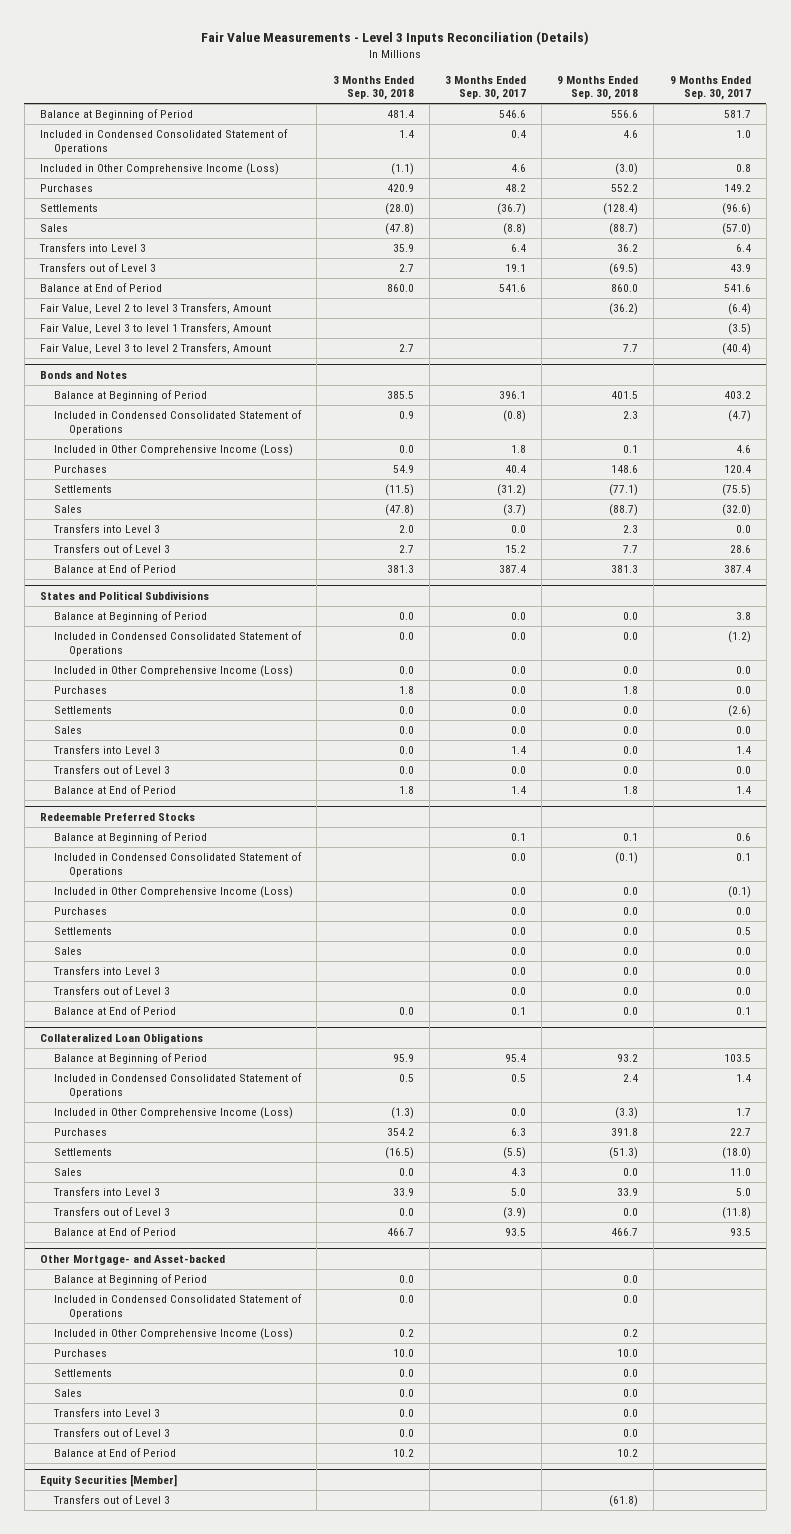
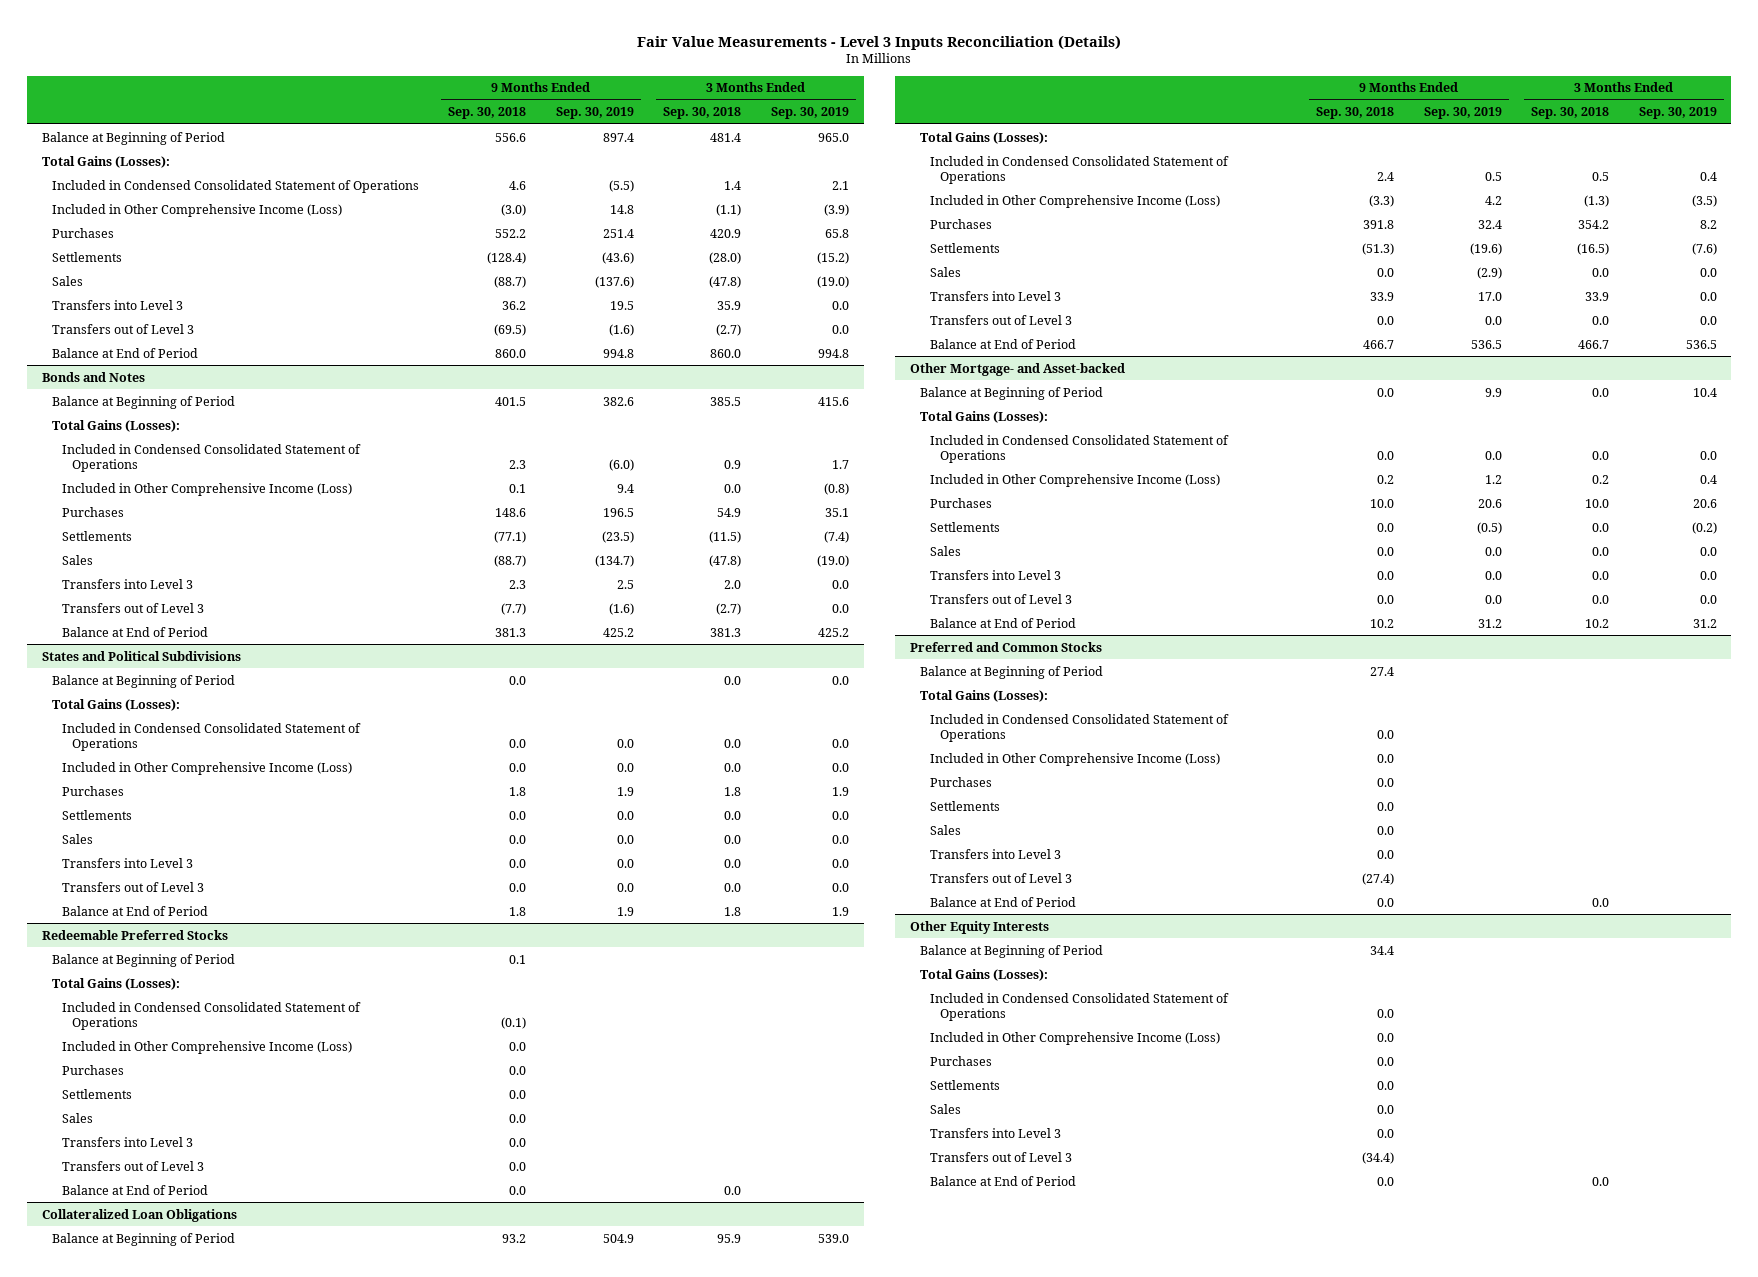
- | 3 Months Ended Sep. 30, 2018 | 3 Months Ended Sep. 30, 2017 | 9 Months Ended Sep. 30, 2018 | 9 Months Ended Sep. 30, 2017
+ | 9 Months Ended Sep. 30, 2018 | 9 Months Ended Sep. 30, 2019 | 3 Months Ended Sep. 30, 2018 | 3 Months Ended Sep. 30, 2019
+ Total Gains (Losses):
- Transfers out of Level 3 | 2.7 | 19.1 | (69.5) | 43.9
+ Transfers out of Level 3 | (69.5) | (1.6) | (2.7) | 0.0
- Fair Value, Level 2 to level 3 Transfers, Amount | | | (36.2) | (6.4)
- Fair Value, Level 3 to level 1 Transfers, Amount | | | | (3.5)
- Fair Value, Level 3 to level 2 Transfers, Amount | 2.7 | | 7.7 | (40.4)
@ Bonds and Notes
+ Total Gains (Losses):
- Transfers out of Level 3 | 2.7 | 15.2 | 7.7 | 28.6
+ Transfers out of Level 3 | (7.7) | (1.6) | (2.7) | 0.0
@ States and Political Subdivisions
+ Total Gains (Losses):
@ Redeemable Preferred Stocks
+ Total Gains (Losses):
@ Collateralized Loan Obligations
+ Total Gains (Losses):
@ Other Mortgage- and Asset-backed
+ Total Gains (Losses):
- Equity Securities [Member]
- Transfers out of Level 3 | | | (61.8) |
+ Preferred and Common Stocks
+ Balance at Beginning of Period | 27.4 | | |
+ Total Gains (Losses):
+ Included in Condensed Consolidated Statement of Operations | 0.0 | | |
+ Included in Other Comprehensive Income (Loss) | 0.0 | | |
+ Purchases | 0.0 | | |
+ Settlements | 0.0 | | |
+ Sales | 0.0 | | |
+ Transfers into Level 3 | 0.0 | | |
+ Transfers out of Level 3 | (27.4) | | |
+ Balance at End of Period | 0.0 | | 0.0 |
+ Other Equity Interests
+ Balance at Beginning of Period | 34.4 | | |
+ Total Gains (Losses):
+ Included in Condensed Consolidated Statement of Operations | 0.0 | | |
+ Included in Other Comprehensive Income (Loss) | 0.0 | | |
+ Purchases | 0.0 | | |
+ Settlements | 0.0 | | |
+ Sales | 0.0 | | |
+ Transfers into Level 3 | 0.0 | | |
+ Transfers out of Level 3 | (34.4) | | |
+ Balance at End of Period | 0.0 | | 0.0 |

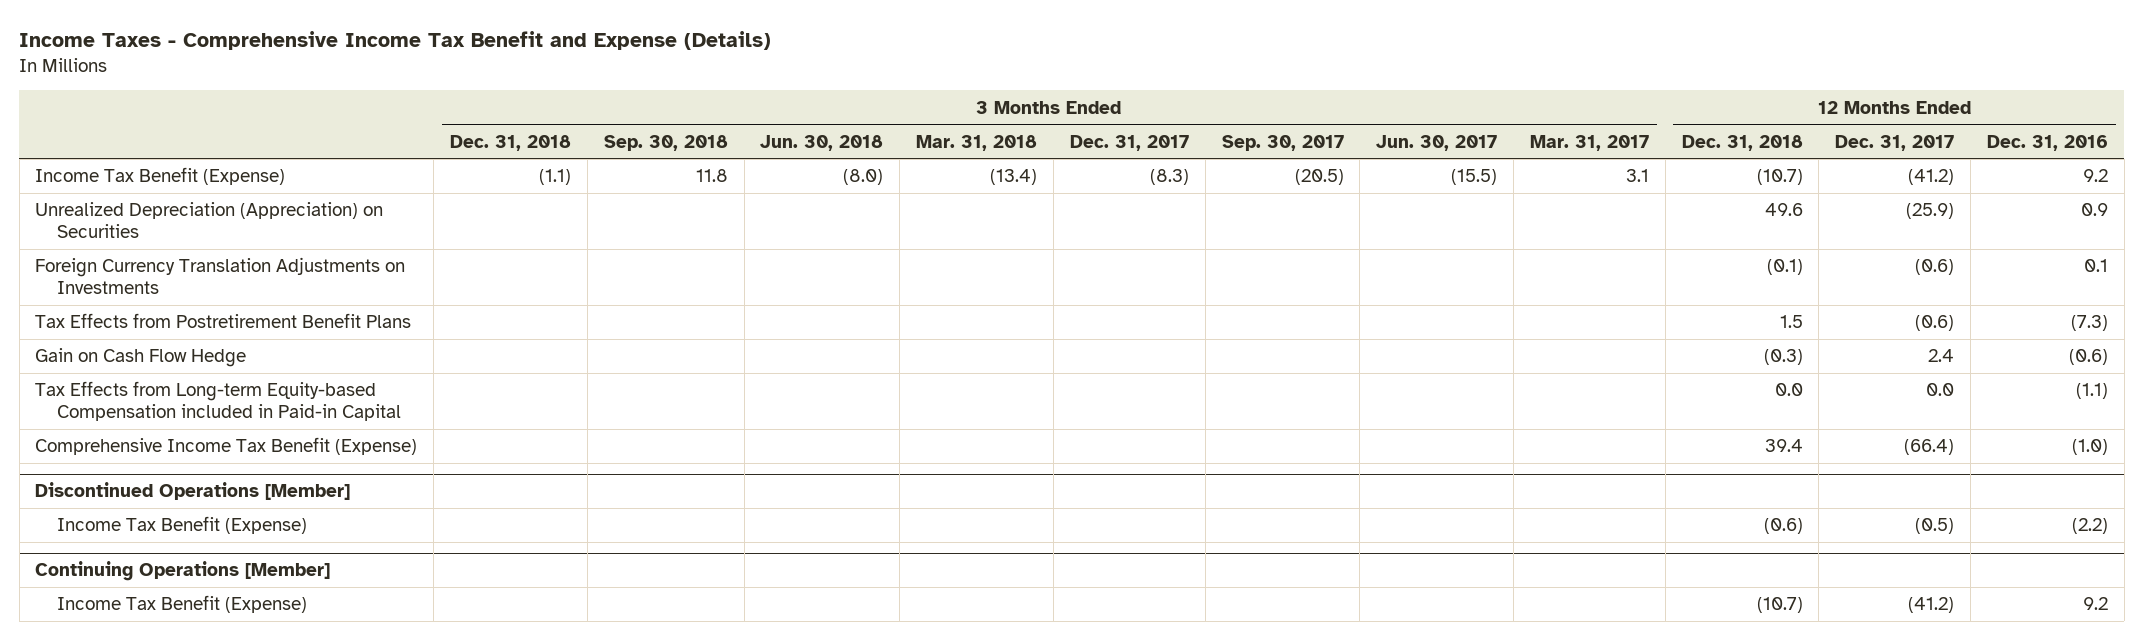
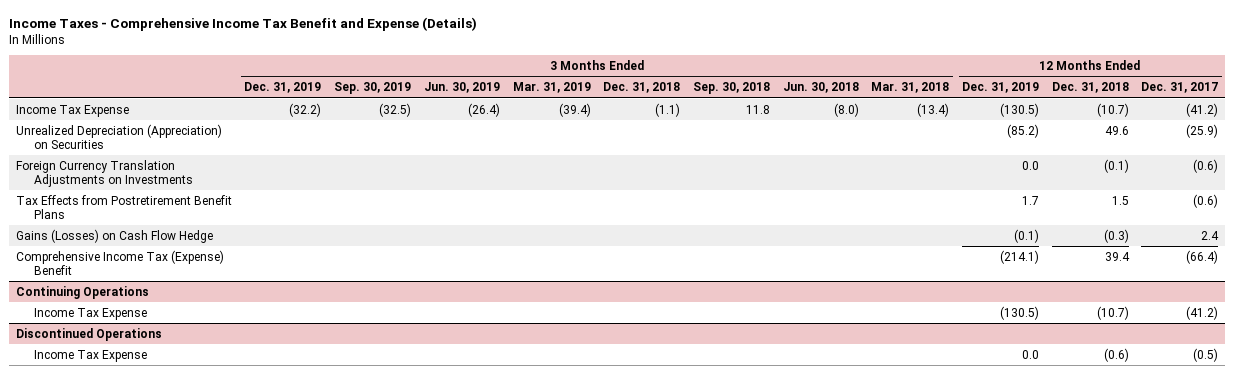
- | 3 Months Ended Dec. 31, 2018 | 3 Months Ended Sep. 30, 2018 | 3 Months Ended Jun. 30, 2018 | 3 Months Ended Mar. 31, 2018 | 3 Months Ended Dec. 31, 2017 | 3 Months Ended Sep. 30, 2017 | 3 Months Ended Jun. 30, 2017 | 3 Months Ended Mar. 31, 2017 | 12 Months Ended Dec. 31, 2018 | 12 Months Ended Dec. 31, 2017 | 12 Months Ended Dec. 31, 2016
+ | 3 Months Ended Dec. 31, 2019 | 3 Months Ended Sep. 30, 2019 | 3 Months Ended Jun. 30, 2019 | 3 Months Ended Mar. 31, 2019 | 3 Months Ended Dec. 31, 2018 | 3 Months Ended Sep. 30, 2018 | 3 Months Ended Jun. 30, 2018 | 3 Months Ended Mar. 31, 2018 | 12 Months Ended Dec. 31, 2019 | 12 Months Ended Dec. 31, 2018 | 12 Months Ended Dec. 31, 2017
- Income Tax Benefit (Expense) | (1.1) | 11.8 | (8.0) | (13.4) | (8.3) | (20.5) | (15.5) | 3.1 | (10.7) | (41.2) | 9.2
+ Income Tax Expense | (32.2) | (32.5) | (26.4) | (39.4) | (1.1) | 11.8 | (8.0) | (13.4) | (130.5) | (10.7) | (41.2)
- Gain on Cash Flow Hedge | | | | | | | | | (0.3) | 2.4 | (0.6)
- Tax Effects from Long-term Equity-based Compensation included in Paid-in Capital | | | | | | | | | 0.0 | 0.0 | (1.1)
- Comprehensive Income Tax Benefit (Expense) | | | | | | | | | 39.4 | (66.4) | (1.0)
- Discontinued Operations [Member]
- Income Tax Benefit (Expense) | | | | | | | | | (0.6) | (0.5) | (2.2)
- Continuing Operations [Member]
- Income Tax Benefit (Expense) | | | | | | | | | (10.7) | (41.2) | 9.2
+ Gains (Losses) on Cash Flow Hedge | | | | | | | | | (0.1) | (0.3) | 2.4
+ Comprehensive Income Tax (Expense) Benefit | | | | | | | | | (214.1) | 39.4 | (66.4)
+ Continuing Operations
+ Income Tax Expense | | | | | | | | | (130.5) | (10.7) | (41.2)
+ Discontinued Operations
+ Income Tax Expense | | | | | | | | | 0.0 | (0.6) | (0.5)

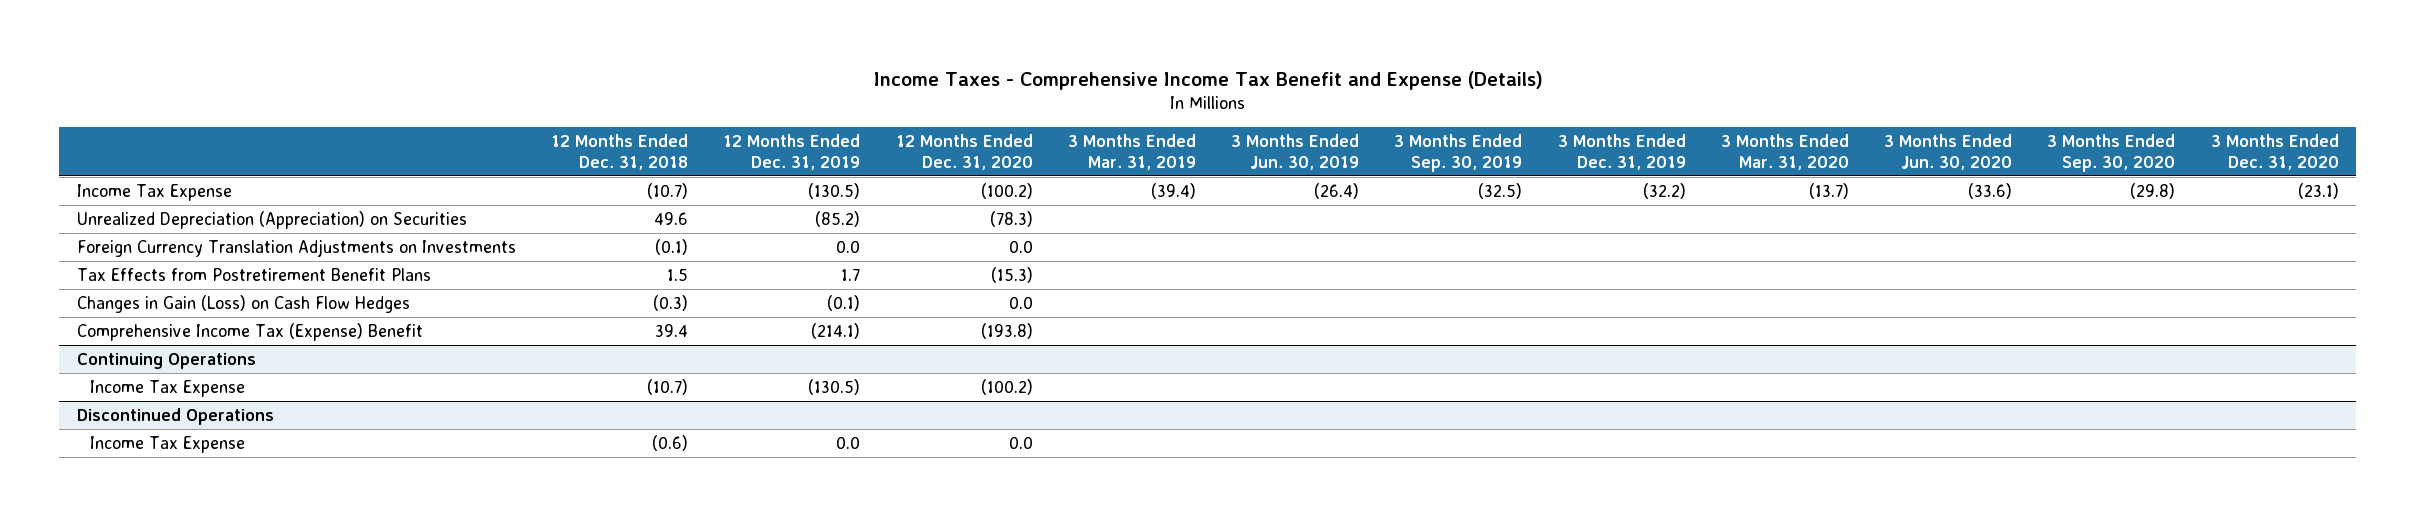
- | 3 Months Ended Dec. 31, 2019 | 3 Months Ended Sep. 30, 2019 | 3 Months Ended Jun. 30, 2019 | 3 Months Ended Mar. 31, 2019 | 3 Months Ended Dec. 31, 2018 | 3 Months Ended Sep. 30, 2018 | 3 Months Ended Jun. 30, 2018 | 3 Months Ended Mar. 31, 2018 | 12 Months Ended Dec. 31, 2019 | 12 Months Ended Dec. 31, 2018 | 12 Months Ended Dec. 31, 2017
+ | 12 Months Ended Dec. 31, 2018 | 12 Months Ended Dec. 31, 2019 | 12 Months Ended Dec. 31, 2020 | 3 Months Ended Mar. 31, 2019 | 3 Months Ended Jun. 30, 2019 | 3 Months Ended Sep. 30, 2019 | 3 Months Ended Dec. 31, 2019 | 3 Months Ended Mar. 31, 2020 | 3 Months Ended Jun. 30, 2020 | 3 Months Ended Sep. 30, 2020 | 3 Months Ended Dec. 31, 2020
- Gains (Losses) on Cash Flow Hedge | | | | | | | | | (0.1) | (0.3) | 2.4
+ Changes in Gain (Loss) on Cash Flow Hedges | (0.3) | (0.1) | 0.0 | | | | | | | |

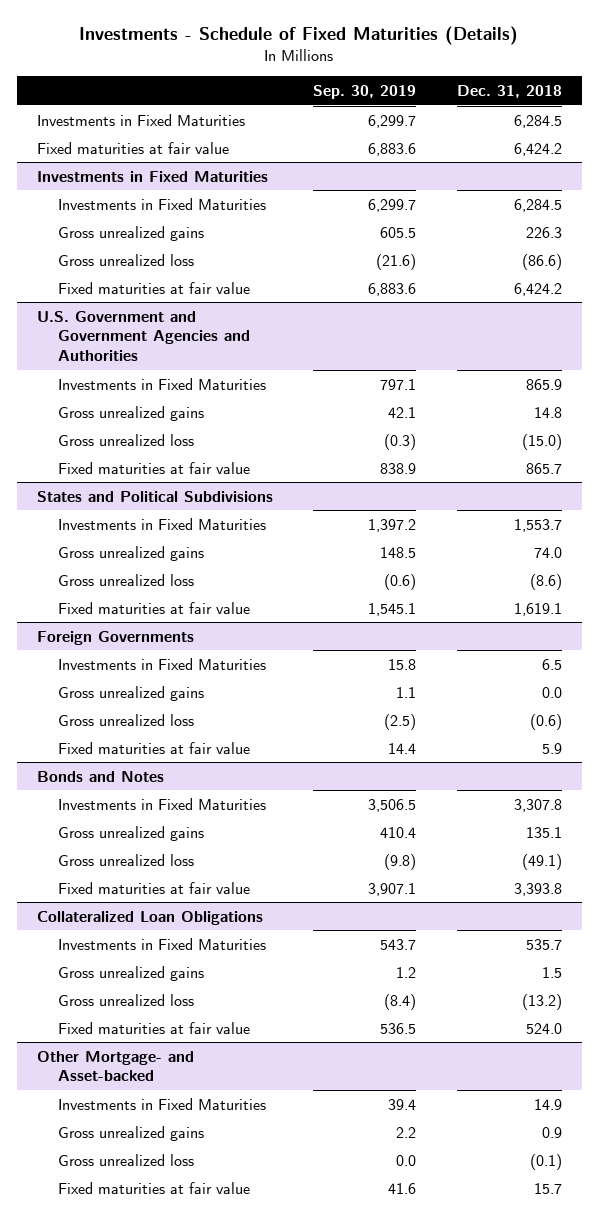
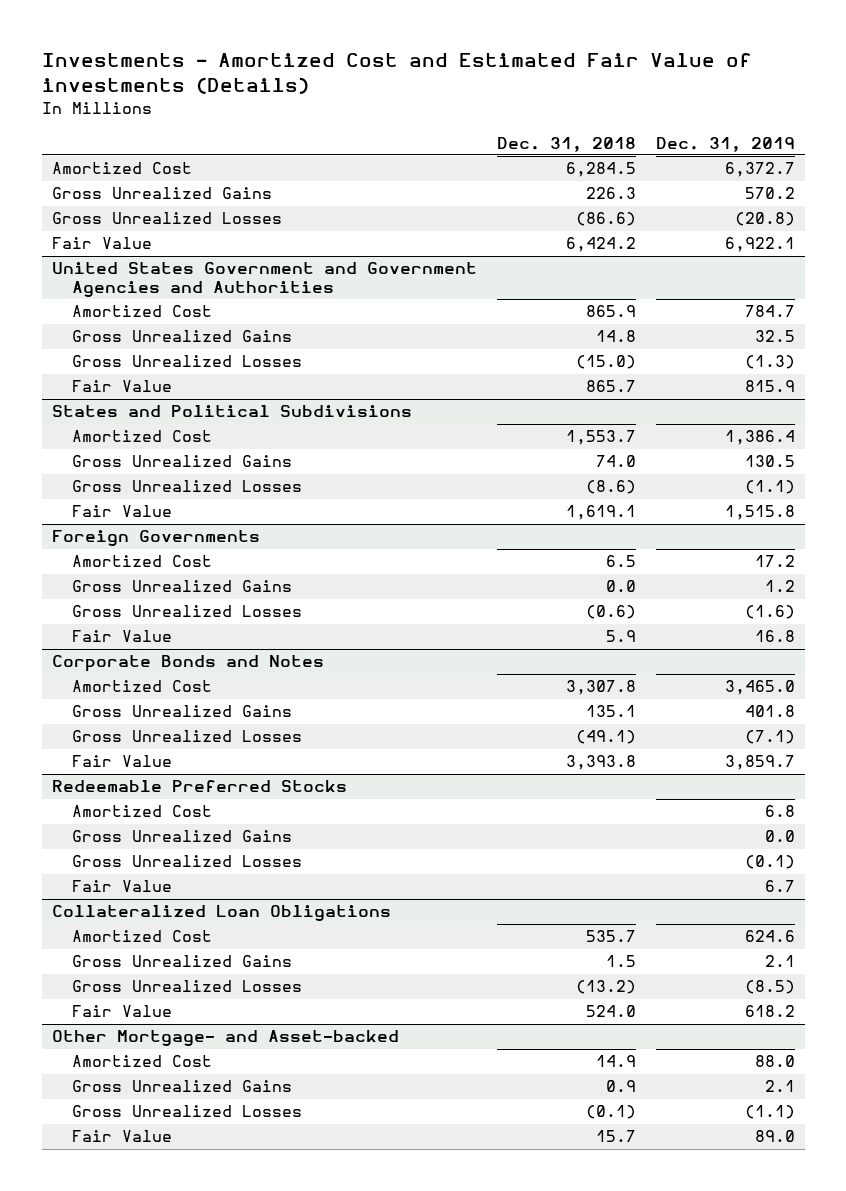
- Investments - Schedule of Fixed Maturities (Details)
+ Investments - Amortized Cost and Estimated Fair Value of investments (Details)
- | Sep. 30, 2019 | Dec. 31, 2018
+ | Dec. 31, 2018 | Dec. 31, 2019
- Investments in Fixed Maturities | 6,299.7 | 6,284.5
- Fixed maturities at fair value | 6,883.6 | 6,424.2
- Investments in Fixed Maturities
- Investments in Fixed Maturities | 6,299.7 | 6,284.5
- Gross unrealized gains | 605.5 | 226.3
- Gross unrealized loss | (21.6) | (86.6)
- Fixed maturities at fair value | 6,883.6 | 6,424.2
- U.S. Government and Government Agencies and Authorities
- Investments in Fixed Maturities | 797.1 | 865.9
- Gross unrealized gains | 42.1 | 14.8
- Gross unrealized loss | (0.3) | (15.0)
- Fixed maturities at fair value | 838.9 | 865.7
+ Amortized Cost | 6,284.5 | 6,372.7
+ Gross Unrealized Gains | 226.3 | 570.2
+ Gross Unrealized Losses | (86.6) | (20.8)
+ Fair Value | 6,424.2 | 6,922.1
+ United States Government and Government Agencies and Authorities
+ Amortized Cost | 865.9 | 784.7
+ Gross Unrealized Gains | 14.8 | 32.5
+ Gross Unrealized Losses | (15.0) | (1.3)
+ Fair Value | 865.7 | 815.9
@ States and Political Subdivisions
- Investments in Fixed Maturities | 1,397.2 | 1,553.7
- Gross unrealized gains | 148.5 | 74.0
- Gross unrealized loss | (0.6) | (8.6)
- Fixed maturities at fair value | 1,545.1 | 1,619.1
+ Amortized Cost | 1,553.7 | 1,386.4
+ Gross Unrealized Gains | 74.0 | 130.5
+ Gross Unrealized Losses | (8.6) | (1.1)
+ Fair Value | 1,619.1 | 1,515.8
@ Foreign Governments
- Investments in Fixed Maturities | 15.8 | 6.5
- Gross unrealized gains | 1.1 | 0.0
- Gross unrealized loss | (2.5) | (0.6)
- Fixed maturities at fair value | 14.4 | 5.9
- Bonds and Notes
- Investments in Fixed Maturities | 3,506.5 | 3,307.8
- Gross unrealized gains | 410.4 | 135.1
- Gross unrealized loss | (9.8) | (49.1)
- Fixed maturities at fair value | 3,907.1 | 3,393.8
@ Foreign Governments
+ Amortized Cost | 6.5 | 17.2
+ Gross Unrealized Gains | 0.0 | 1.2
+ Gross Unrealized Losses | (0.6) | (1.6)
+ Fair Value | 5.9 | 16.8
+ Corporate Bonds and Notes
+ Amortized Cost | 3,307.8 | 3,465.0
+ Gross Unrealized Gains | 135.1 | 401.8
+ Gross Unrealized Losses | (49.1) | (7.1)
+ Fair Value | 3,393.8 | 3,859.7
+ Redeemable Preferred Stocks
+ Amortized Cost | | 6.8
+ Gross Unrealized Gains | | 0.0
+ Gross Unrealized Losses | | (0.1)
+ Fair Value | | 6.7
@ Collateralized Loan Obligations
- Investments in Fixed Maturities | 543.7 | 535.7
- Gross unrealized gains | 1.2 | 1.5
- Gross unrealized loss | (8.4) | (13.2)
- Fixed maturities at fair value | 536.5 | 524.0
+ Amortized Cost | 535.7 | 624.6
+ Gross Unrealized Gains | 1.5 | 2.1
+ Gross Unrealized Losses | (13.2) | (8.5)
+ Fair Value | 524.0 | 618.2
@ Other Mortgage- and Asset-backed
- Investments in Fixed Maturities | 39.4 | 14.9
- Gross unrealized gains | 2.2 | 0.9
- Gross unrealized loss | 0.0 | (0.1)
- Fixed maturities at fair value | 41.6 | 15.7
+ Amortized Cost | 14.9 | 88.0
+ Gross Unrealized Gains | 0.9 | 2.1
+ Gross Unrealized Losses | (0.1) | (1.1)
+ Fair Value | 15.7 | 89.0

